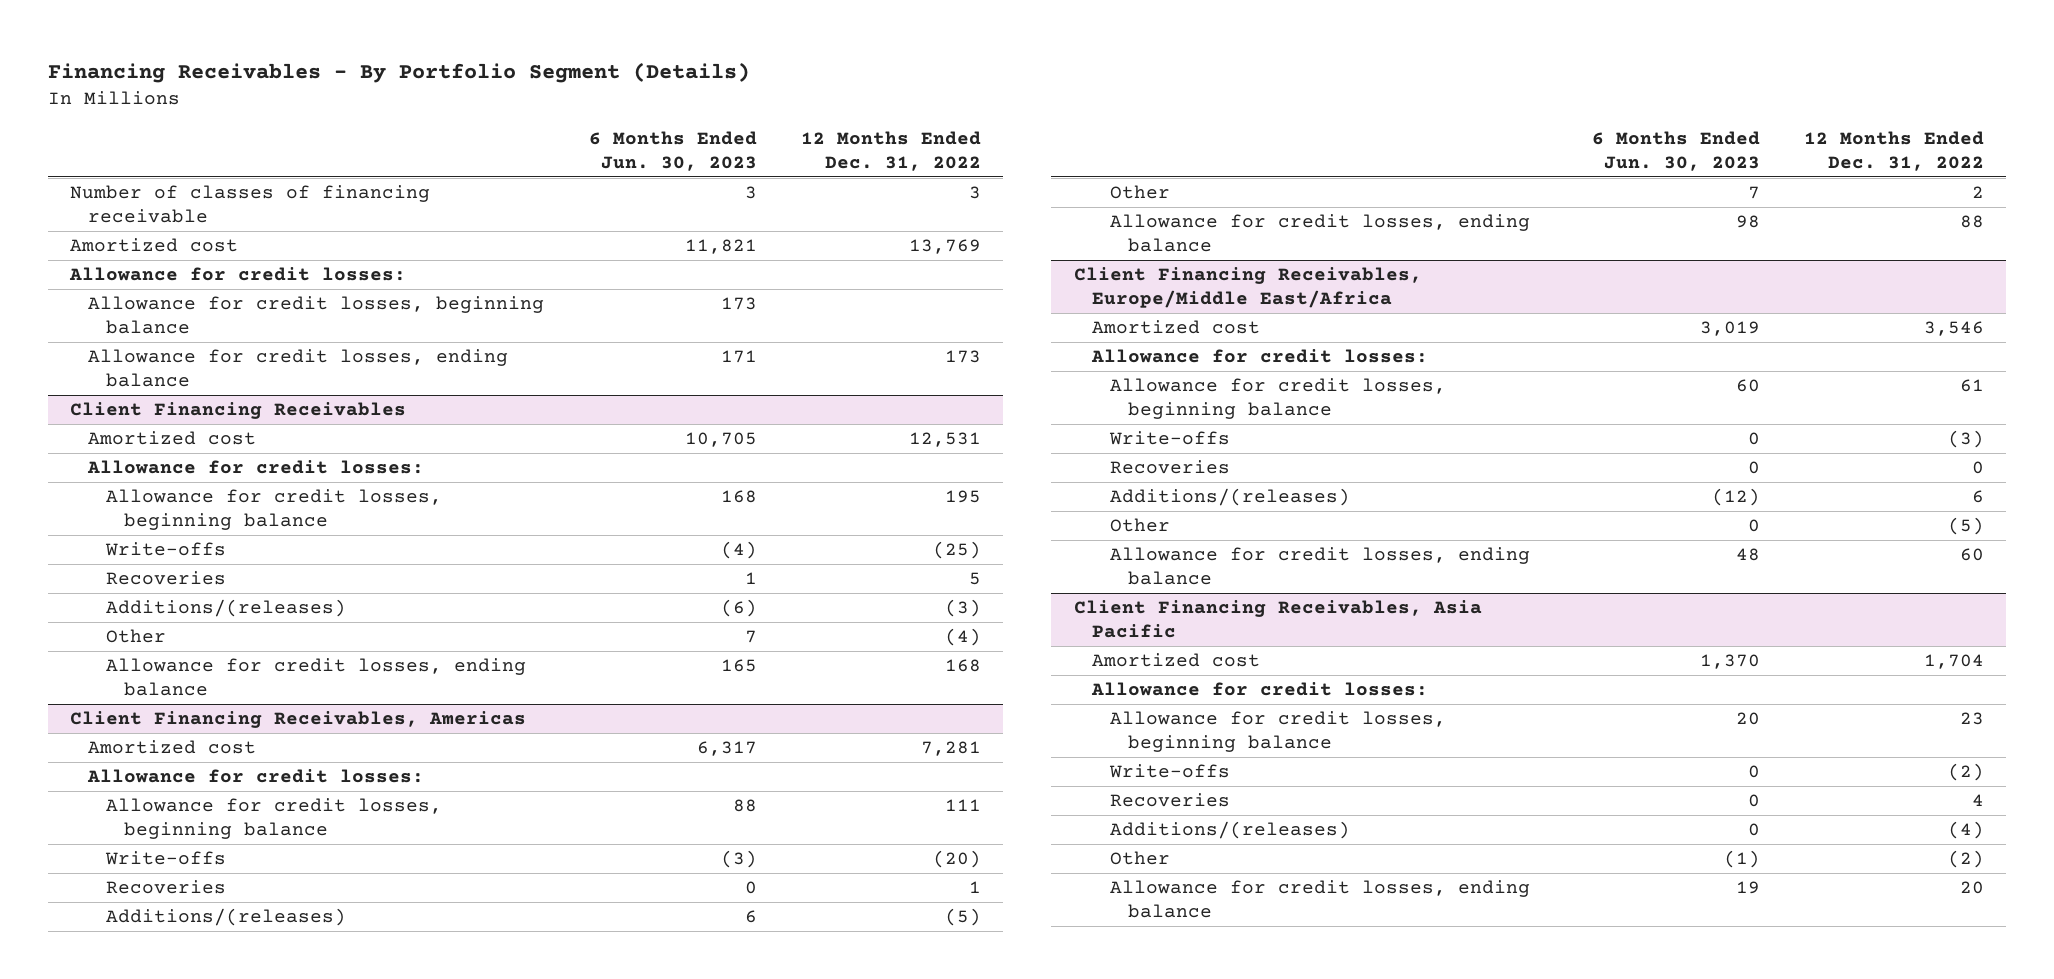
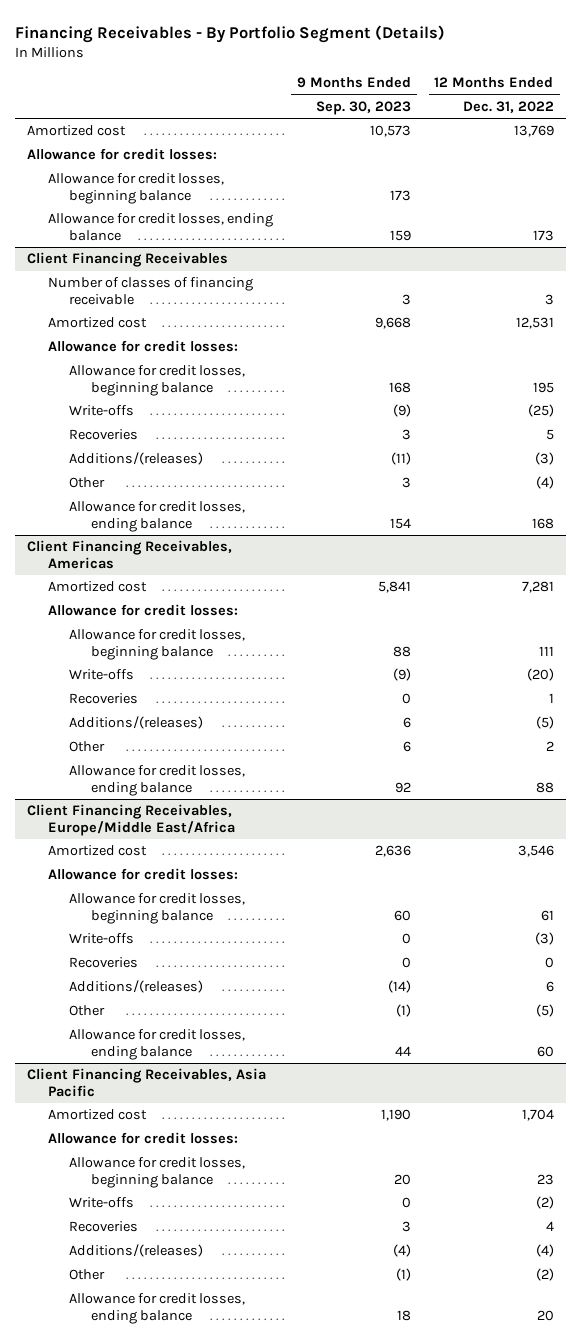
- | 6 Months Ended Jun. 30, 2023 | 12 Months Ended Dec. 31, 2022
+ | 9 Months Ended Sep. 30, 2023 | 12 Months Ended Dec. 31, 2022
- Number of classes of financing receivable | 3 | 3
@ Client Financing Receivables
+ Number of classes of financing receivable | 3 | 3

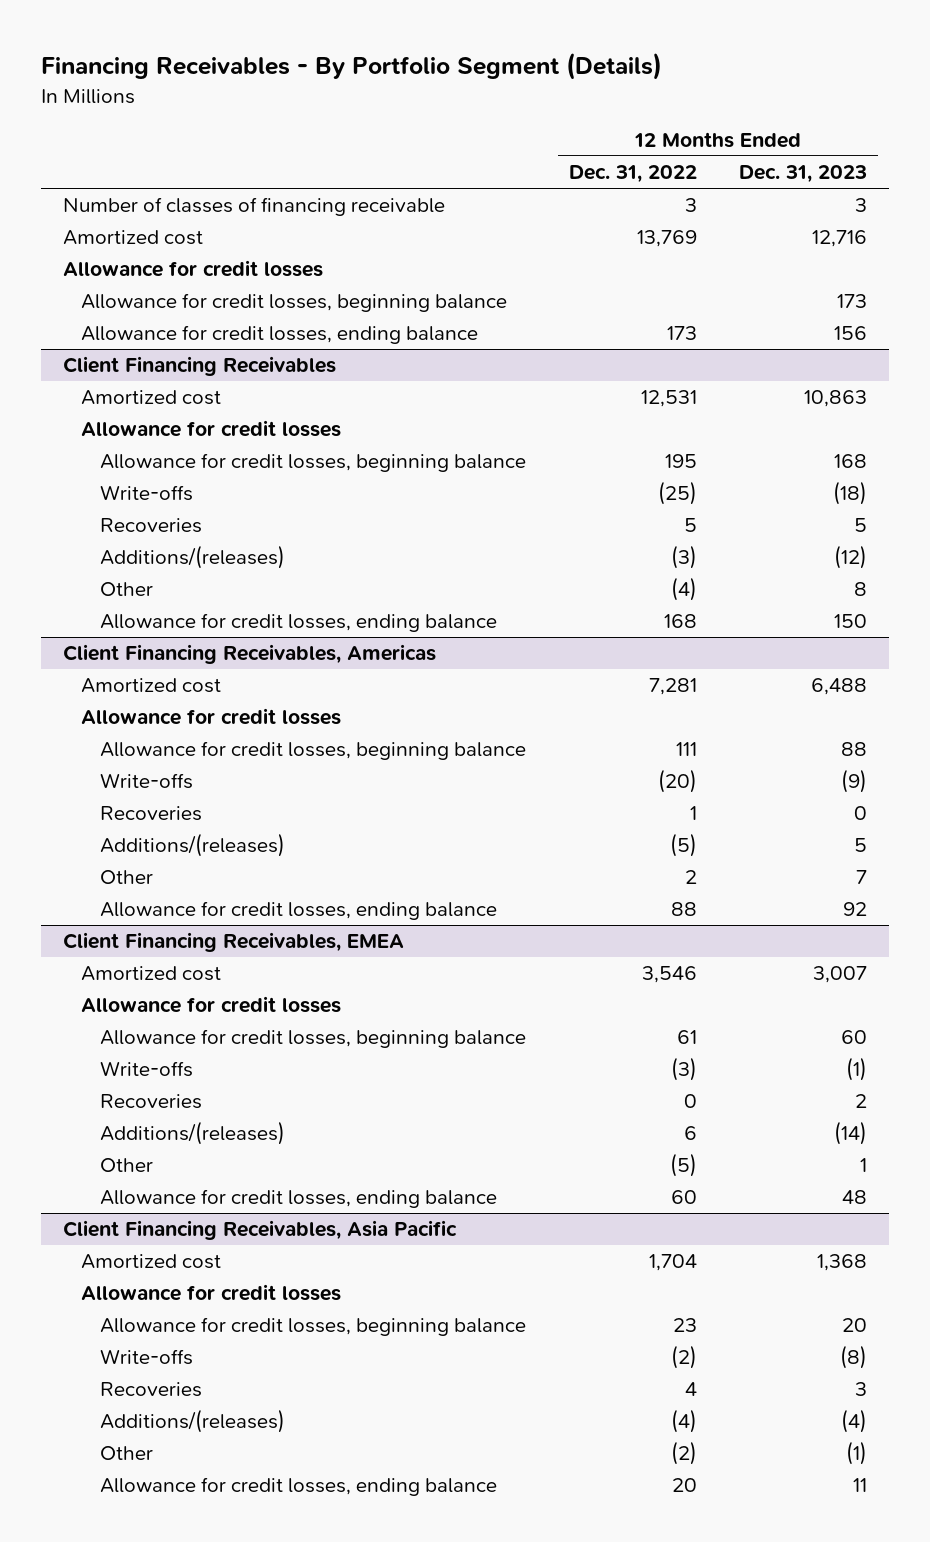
- | 9 Months Ended Sep. 30, 2023 | 12 Months Ended Dec. 31, 2022
+ | 12 Months Ended Dec. 31, 2022 | 12 Months Ended Dec. 31, 2023
+ Number of classes of financing receivable | 3 | 3
- Allowance for credit losses:
+ Allowance for credit losses
@ Client Financing Receivables
- Number of classes of financing receivable | 3 | 3
- Allowance for credit losses:
+ Allowance for credit losses
@ Client Financing Receivables, Americas
- Allowance for credit losses:
+ Allowance for credit losses
- Client Financing Receivables, Europe/Middle East/Africa
+ Client Financing Receivables, EMEA
- Allowance for credit losses:
+ Allowance for credit losses
@ Client Financing Receivables, Asia Pacific
- Allowance for credit losses:
+ Allowance for credit losses

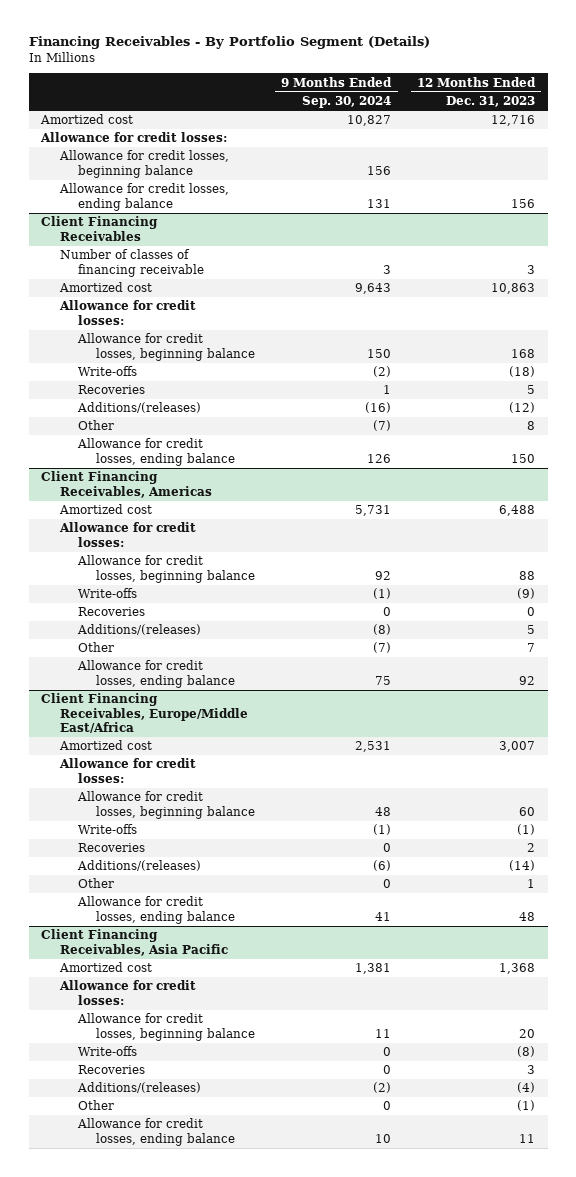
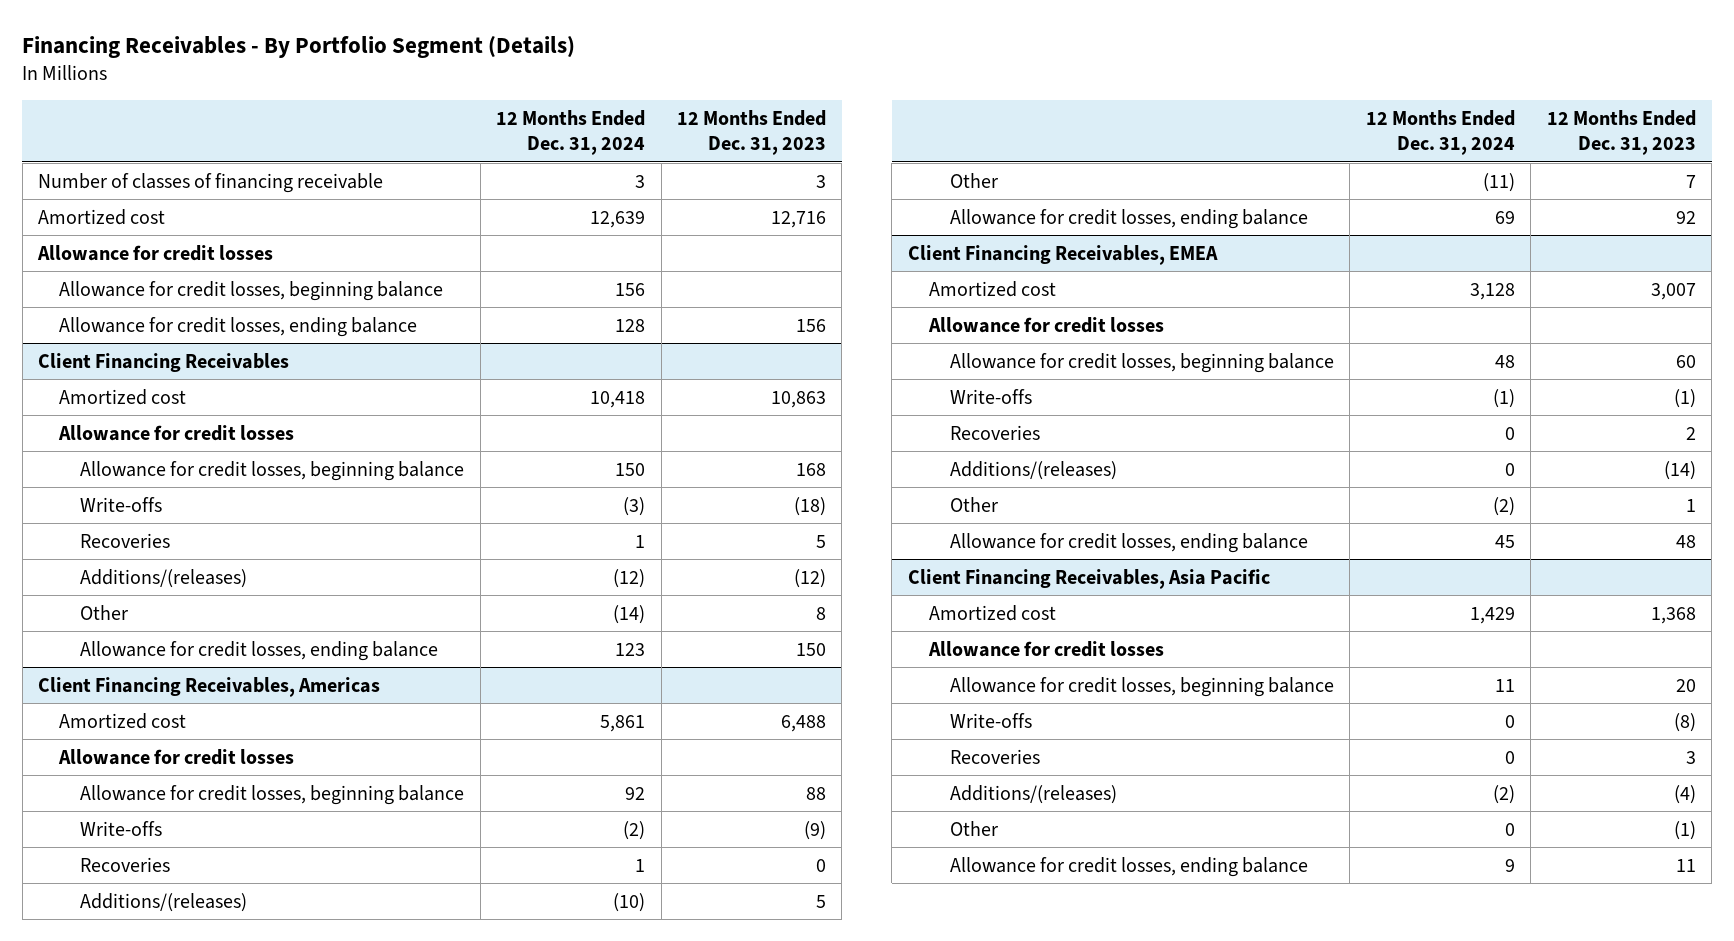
- | 9 Months Ended Sep. 30, 2024 | 12 Months Ended Dec. 31, 2023
+ | 12 Months Ended Dec. 31, 2024 | 12 Months Ended Dec. 31, 2023
+ Number of classes of financing receivable | 3 | 3
- Allowance for credit losses:
+ Allowance for credit losses
@ Client Financing Receivables
- Number of classes of financing receivable | 3 | 3
- Allowance for credit losses:
+ Allowance for credit losses
@ Client Financing Receivables, Americas
- Allowance for credit losses:
+ Allowance for credit losses
- Client Financing Receivables, Europe/Middle East/Africa
+ Client Financing Receivables, EMEA
- Allowance for credit losses:
+ Allowance for credit losses
@ Client Financing Receivables, Asia Pacific
- Allowance for credit losses:
+ Allowance for credit losses

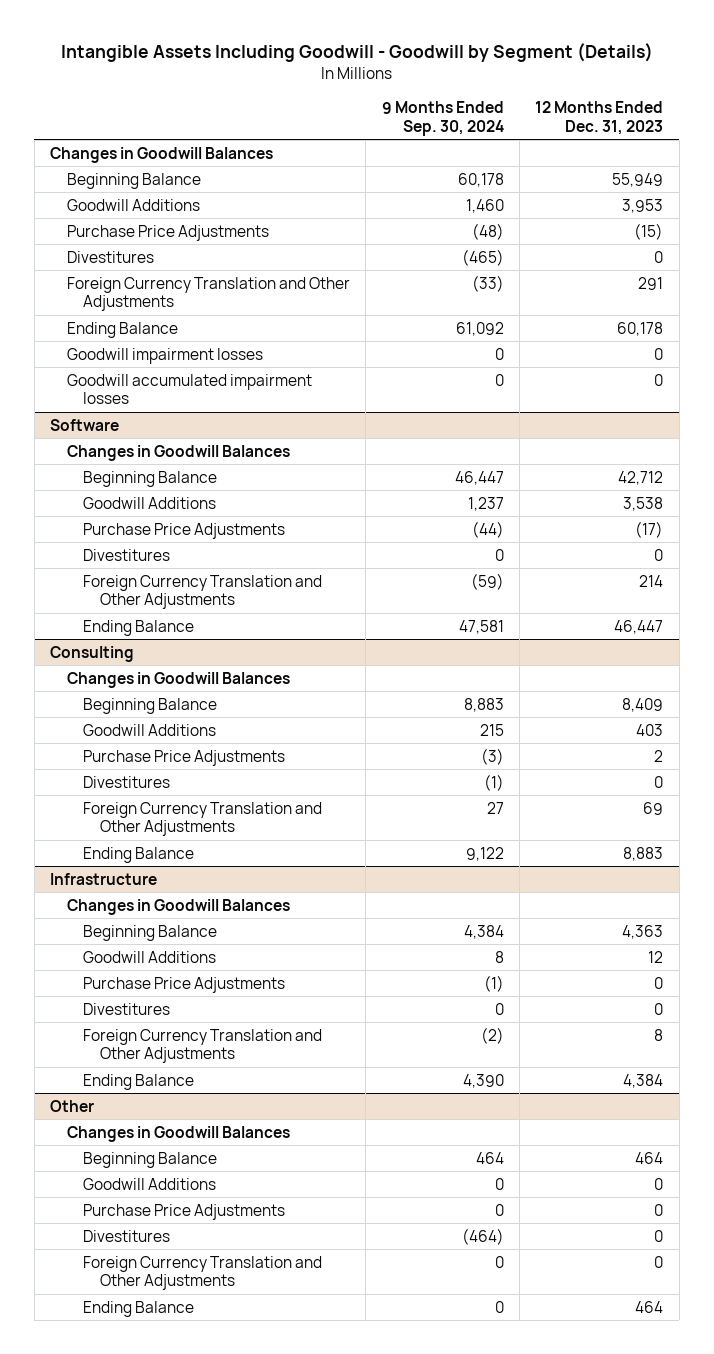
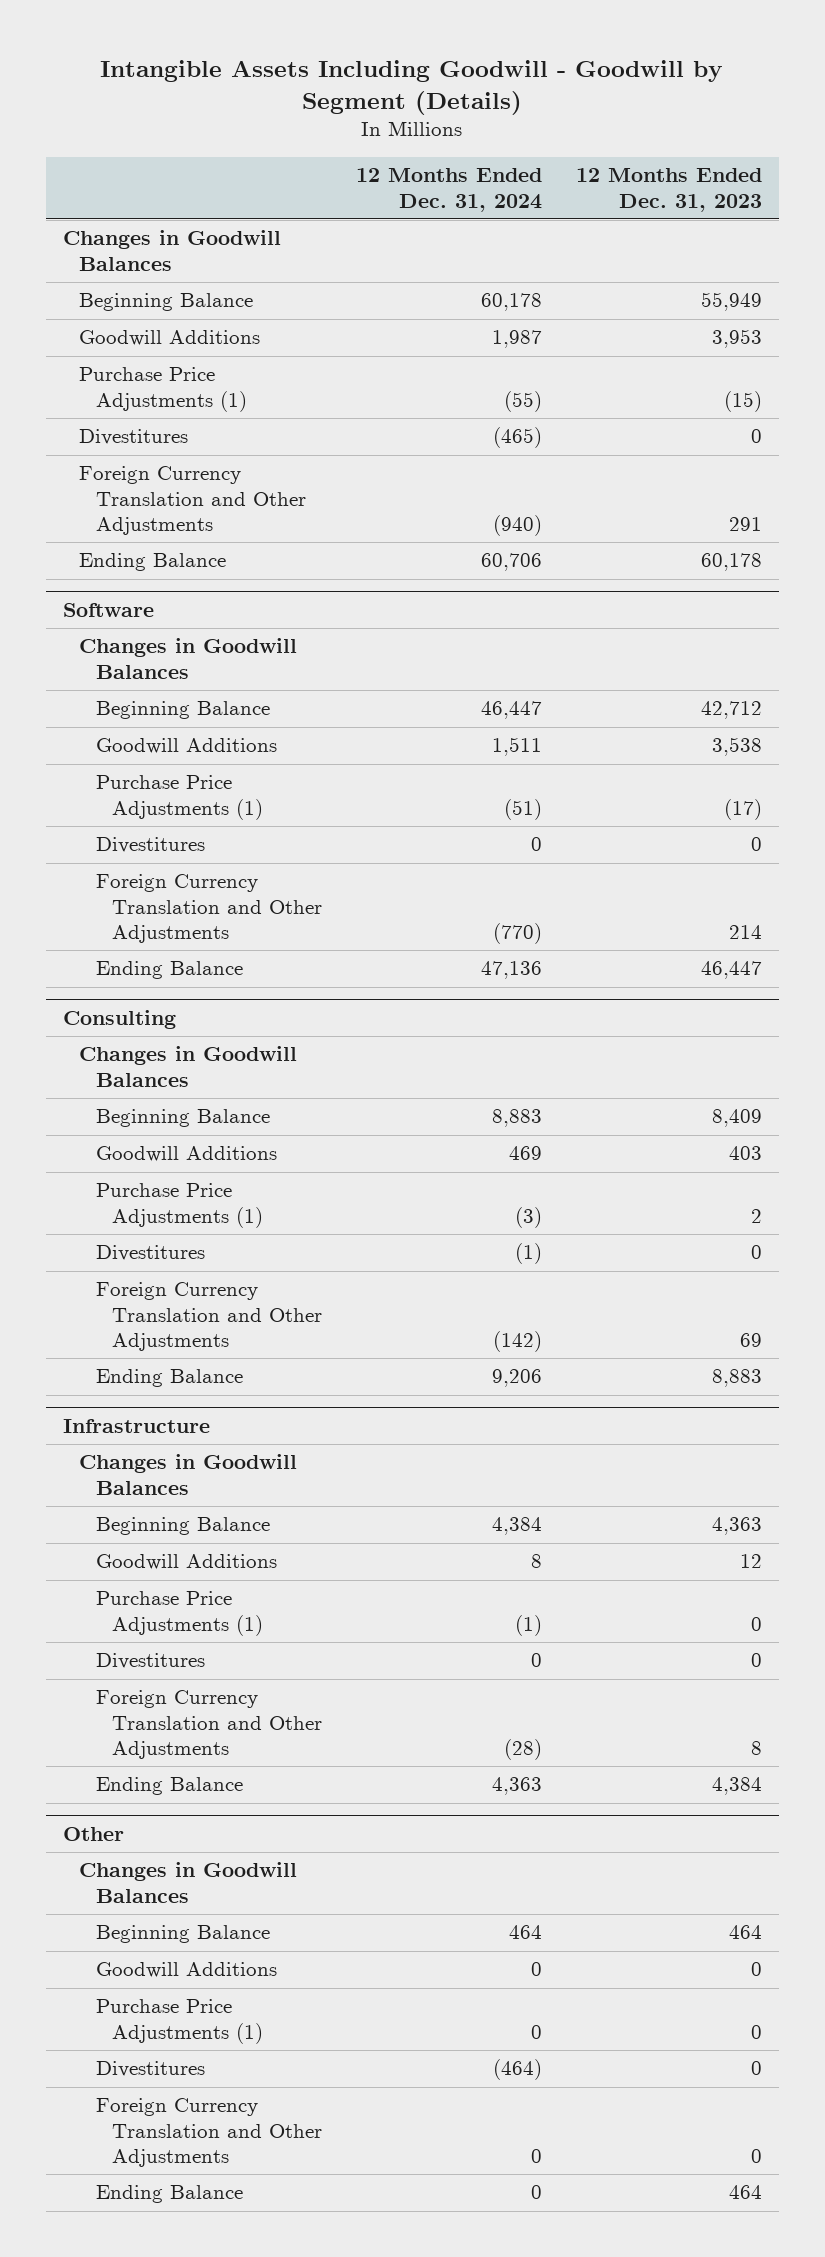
- | 9 Months Ended Sep. 30, 2024 | 12 Months Ended Dec. 31, 2023
+ | 12 Months Ended Dec. 31, 2024 | 12 Months Ended Dec. 31, 2023
- Purchase Price Adjustments | (48) | (15)
+ Purchase Price Adjustments (1) | (55) | (15)
- Goodwill impairment losses | 0 | 0
- Goodwill accumulated impairment losses | 0 | 0
@ Software
- Purchase Price Adjustments | (44) | (17)
+ Purchase Price Adjustments (1) | (51) | (17)
@ Consulting
- Purchase Price Adjustments | (3) | 2
+ Purchase Price Adjustments (1) | (3) | 2
@ Infrastructure
- Purchase Price Adjustments | (1) | 0
+ Purchase Price Adjustments (1) | (1) | 0
@ Other
- Purchase Price Adjustments | 0 | 0
+ Purchase Price Adjustments (1) | 0 | 0

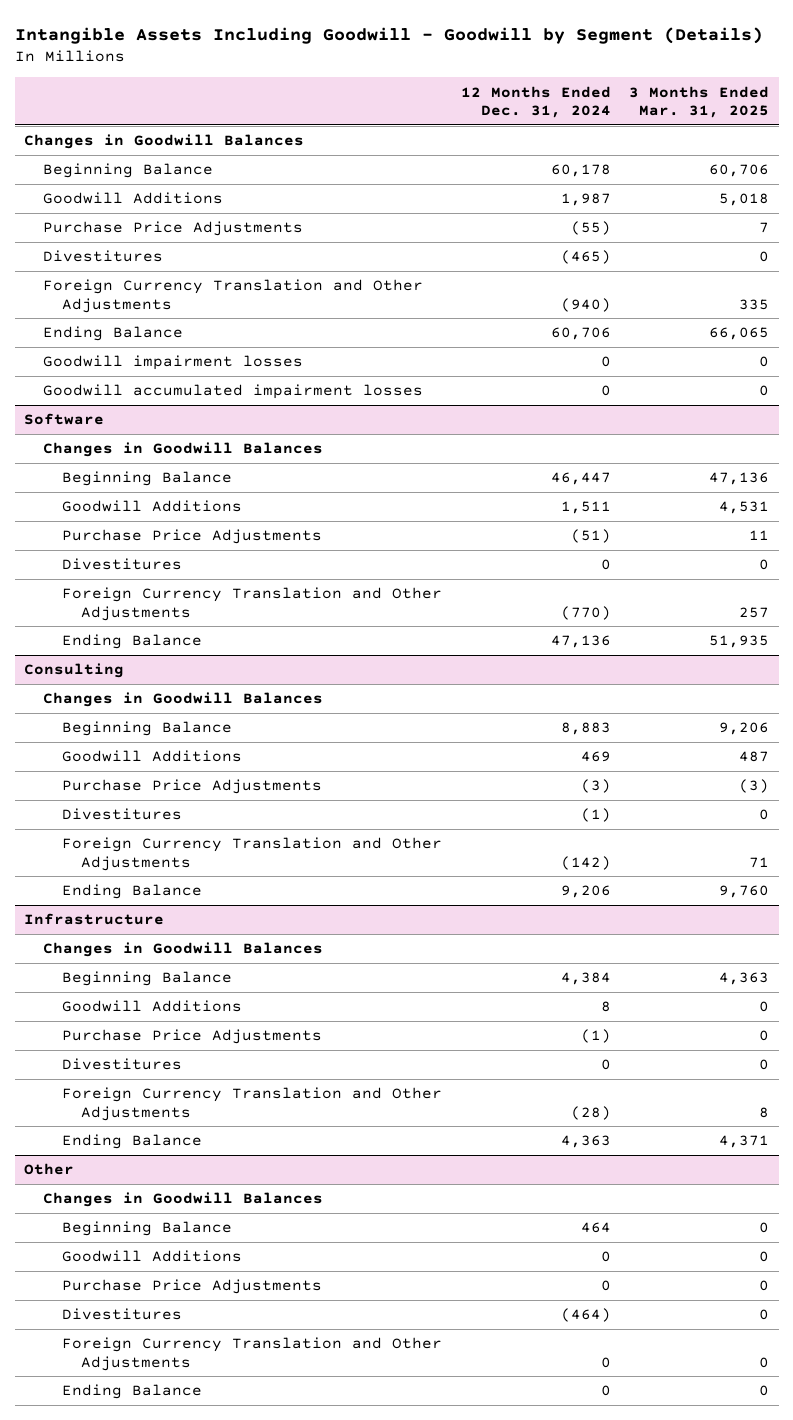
- | 12 Months Ended Dec. 31, 2024 | 12 Months Ended Dec. 31, 2023
+ | 12 Months Ended Dec. 31, 2024 | 3 Months Ended Mar. 31, 2025
- Purchase Price Adjustments (1) | (55) | (15)
+ Purchase Price Adjustments | (55) | 7
+ Goodwill impairment losses | 0 | 0
+ Goodwill accumulated impairment losses | 0 | 0
@ Software
- Purchase Price Adjustments (1) | (51) | (17)
+ Purchase Price Adjustments | (51) | 11
@ Consulting
- Purchase Price Adjustments (1) | (3) | 2
+ Purchase Price Adjustments | (3) | (3)
@ Infrastructure
- Purchase Price Adjustments (1) | (1) | 0
+ Purchase Price Adjustments | (1) | 0
@ Other
- Purchase Price Adjustments (1) | 0 | 0
+ Purchase Price Adjustments | 0 | 0

